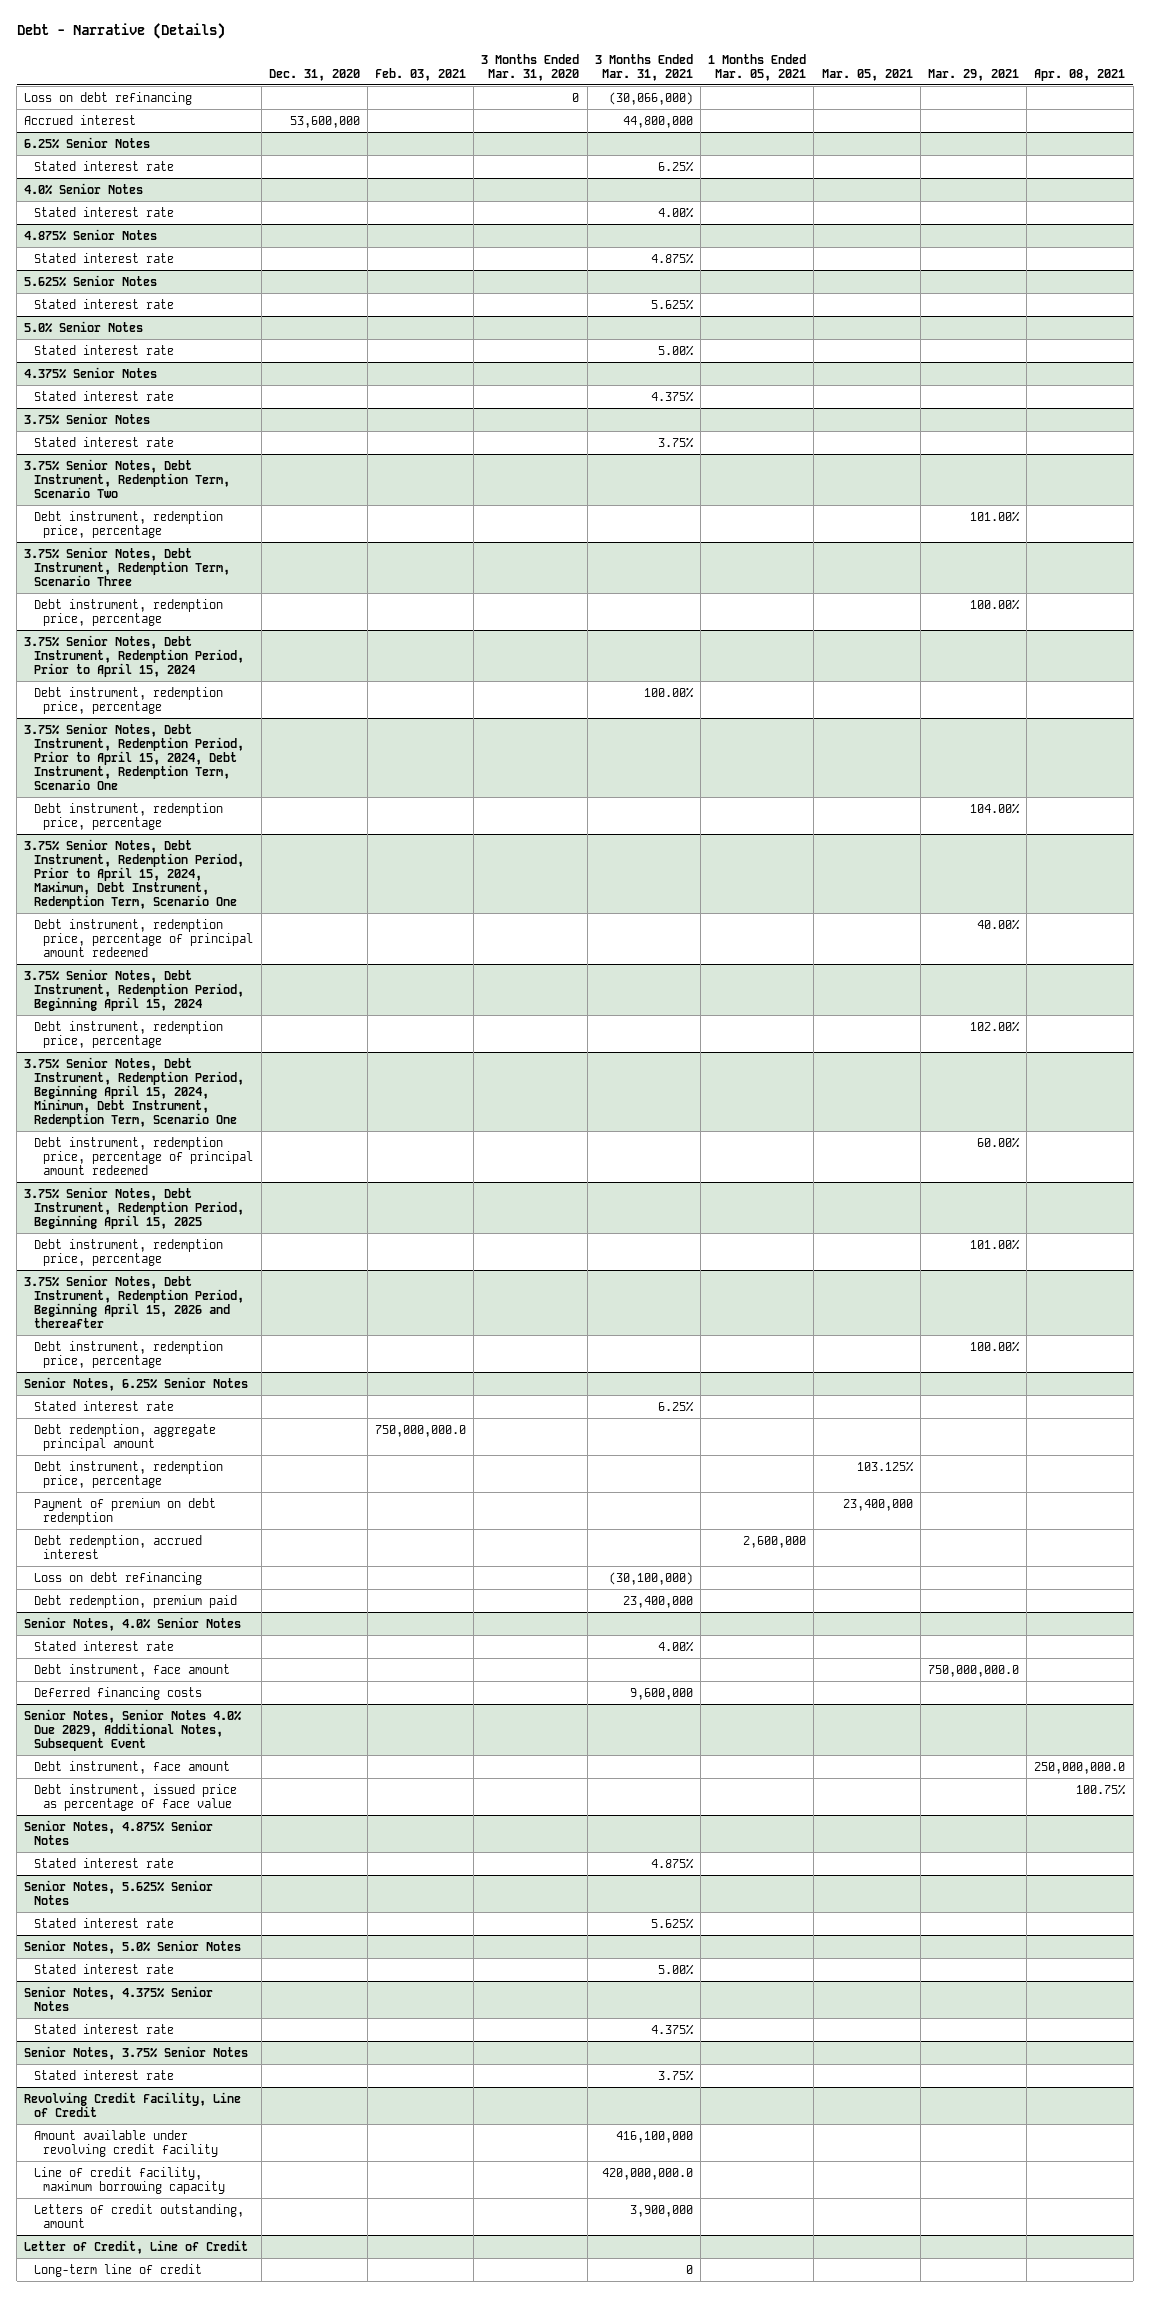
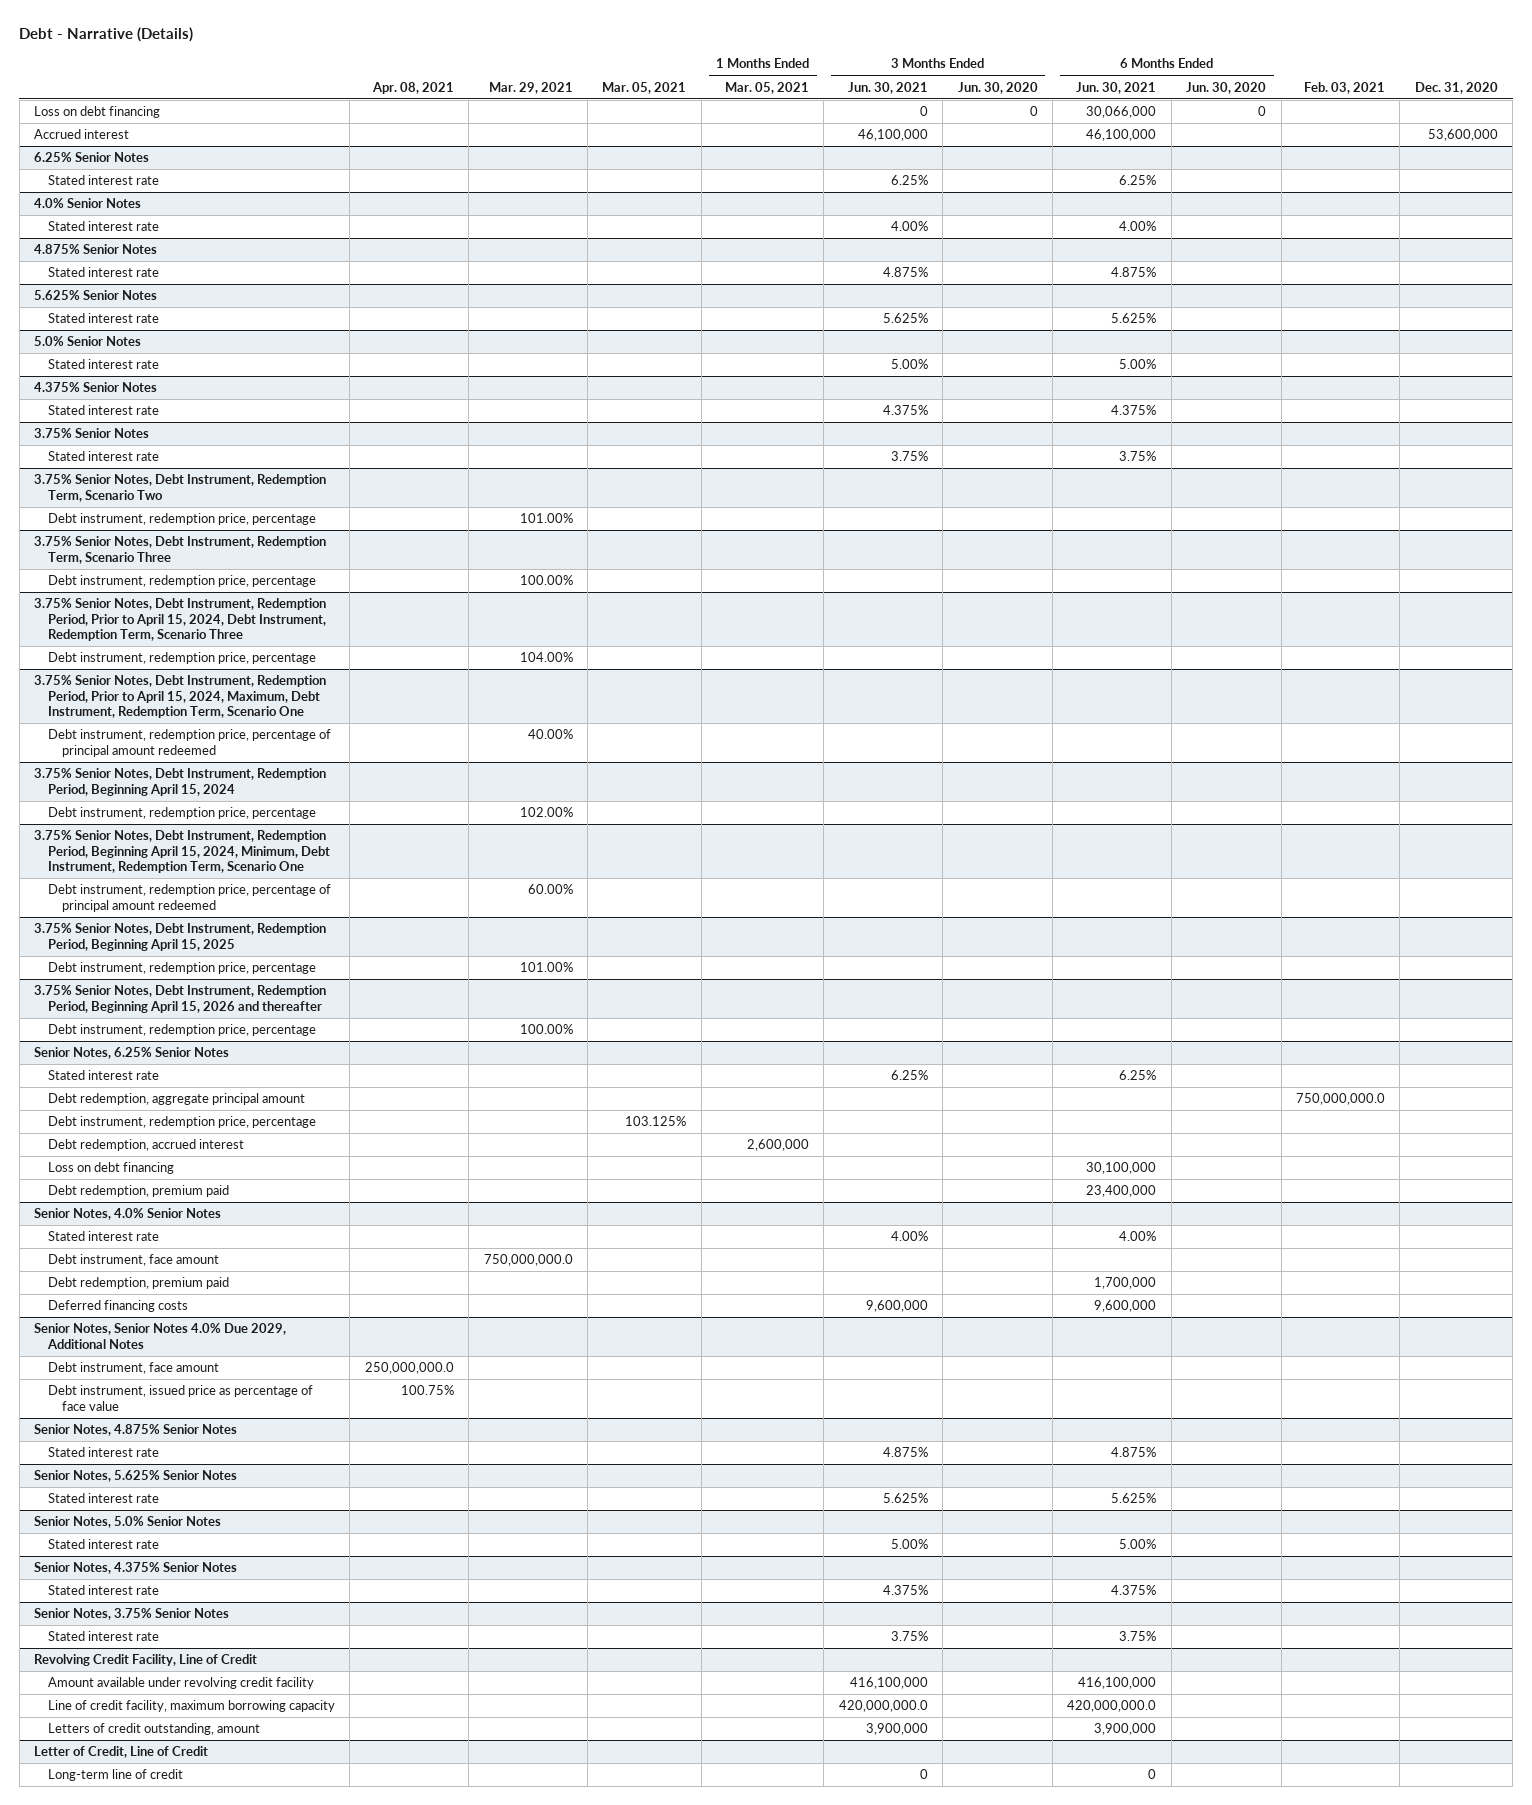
- | Dec. 31, 2020 | Feb. 03, 2021 | 3 Months Ended Mar. 31, 2020 | 3 Months Ended Mar. 31, 2021 | 1 Months Ended Mar. 05, 2021 | Mar. 05, 2021 | Mar. 29, 2021 | Apr. 08, 2021
+ | Apr. 08, 2021 | Mar. 29, 2021 | Mar. 05, 2021 | 1 Months Ended Mar. 05, 2021 | 3 Months Ended Jun. 30, 2021 | 3 Months Ended Jun. 30, 2020 | 6 Months Ended Jun. 30, 2021 | 6 Months Ended Jun. 30, 2020 | Feb. 03, 2021 | Dec. 31, 2020
- Loss on debt refinancing | | | 0 | (30,066,000) | | | |
+ Loss on debt financing | | | | | 0 | 0 | 30,066,000 | 0 | |
- 3.75% Senior Notes, Debt Instrument, Redemption Period, Prior to April 15, 2024
- Debt instrument, redemption price, percentage | | | | 100.00% | | | |
- 3.75% Senior Notes, Debt Instrument, Redemption Period, Prior to April 15, 2024, Debt Instrument, Redemption Term, Scenario One
+ 3.75% Senior Notes, Debt Instrument, Redemption Period, Prior to April 15, 2024, Debt Instrument, Redemption Term, Scenario Three
@ Senior Notes, 6.25% Senior Notes
- Payment of premium on debt redemption | | | | | | 23,400,000 | |
- Loss on debt refinancing | | | | (30,100,000) | | | |
+ Loss on debt financing | | | | | | | 30,100,000 | | |
@ Senior Notes, 4.0% Senior Notes
+ Debt redemption, premium paid | | | | | | | 1,700,000 | | |
- Senior Notes, Senior Notes 4.0% Due 2029, Additional Notes, Subsequent Event
+ Senior Notes, Senior Notes 4.0% Due 2029, Additional Notes

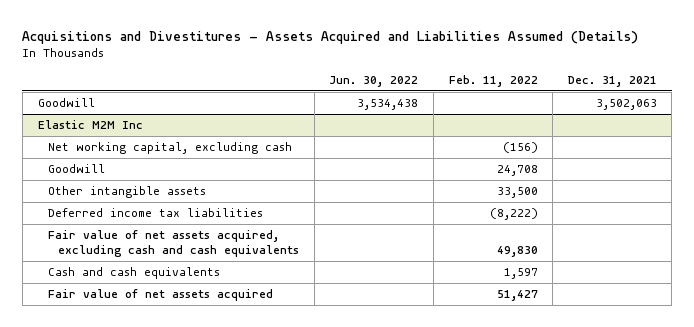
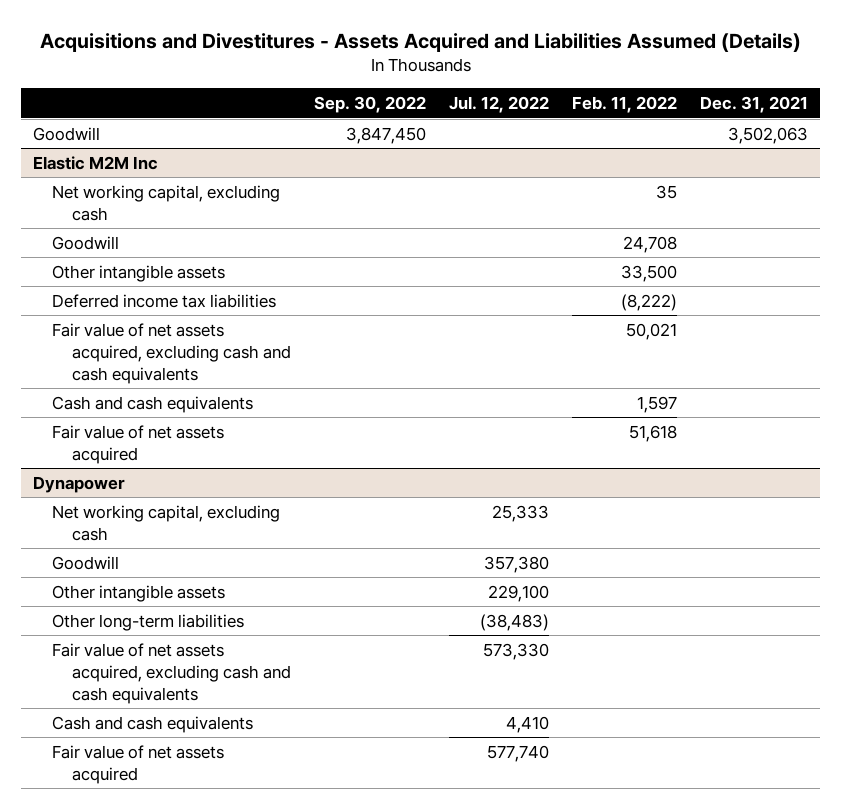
- | Jun. 30, 2022 | Feb. 11, 2022 | Dec. 31, 2021
+ | Sep. 30, 2022 | Jul. 12, 2022 | Feb. 11, 2022 | Dec. 31, 2021
@ Elastic M2M Inc
- Net working capital, excluding cash | | (156) |
+ Net working capital, excluding cash | | | 35 |
- Fair value of net assets acquired, excluding cash and cash equivalents | | 49,830 |
+ Fair value of net assets acquired, excluding cash and cash equivalents | | | 50,021 |
- Fair value of net assets acquired | | 51,427 |
+ Fair value of net assets acquired | | | 51,618 |
+ Dynapower
+ Net working capital, excluding cash | | 25,333 | |
+ Goodwill | | 357,380 | |
+ Other intangible assets | | 229,100 | |
+ Other long-term liabilities | | (38,483) | |
+ Fair value of net assets acquired, excluding cash and cash equivalents | | 573,330 | |
+ Cash and cash equivalents | | 4,410 | |
+ Fair value of net assets acquired | | 577,740 | |

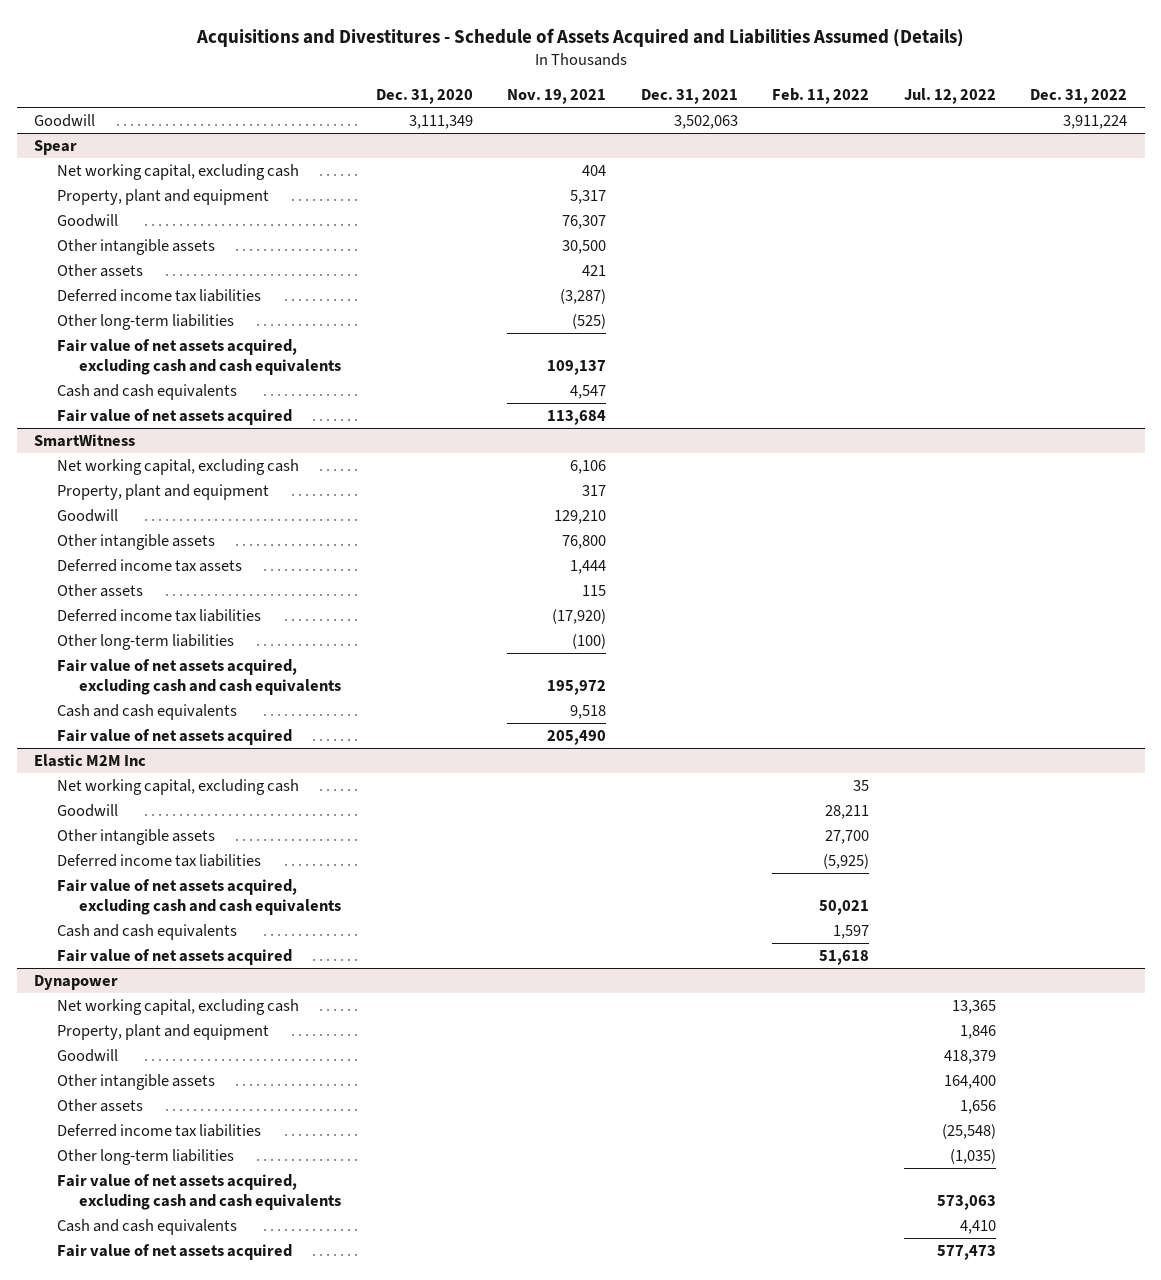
- Acquisitions and Divestitures - Assets Acquired and Liabilities Assumed (Details)
+ Acquisitions and Divestitures - Schedule of Assets Acquired and Liabilities Assumed (Details)
- | Sep. 30, 2022 | Jul. 12, 2022 | Feb. 11, 2022 | Dec. 31, 2021
+ | Dec. 31, 2020 | Nov. 19, 2021 | Dec. 31, 2021 | Feb. 11, 2022 | Jul. 12, 2022 | Dec. 31, 2022
+ Spear
+ Net working capital, excluding cash | | 404 | | | |
+ Property, plant and equipment | | 5,317 | | | |
+ Goodwill | | 76,307 | | | |
+ Other intangible assets | | 30,500 | | | |
+ Other assets | | 421 | | | |
+ Deferred income tax liabilities | | (3,287) | | | |
+ Other long-term liabilities | | (525) | | | |
+ Fair value of net assets acquired, excluding cash and cash equivalents | | 109,137 | | | |
+ Cash and cash equivalents | | 4,547 | | | |
+ Fair value of net assets acquired | | 113,684 | | | |
+ SmartWitness
+ Net working capital, excluding cash | | 6,106 | | | |
+ Property, plant and equipment | | 317 | | | |
+ Goodwill | | 129,210 | | | |
+ Other intangible assets | | 76,800 | | | |
+ Deferred income tax assets | | 1,444 | | | |
+ Other assets | | 115 | | | |
+ Deferred income tax liabilities | | (17,920) | | | |
+ Other long-term liabilities | | (100) | | | |
+ Fair value of net assets acquired, excluding cash and cash equivalents | | 195,972 | | | |
+ Cash and cash equivalents | | 9,518 | | | |
+ Fair value of net assets acquired | | 205,490 | | | |
@ Elastic M2M Inc
- Goodwill | | | 24,708 |
- Other intangible assets | | | 33,500 |
- Deferred income tax liabilities | | | (8,222) |
+ Goodwill | | | | 28,211 | |
+ Other intangible assets | | | | 27,700 | |
+ Deferred income tax liabilities | | | | (5,925) | |
@ Dynapower
- Net working capital, excluding cash | | 25,333 | |
- Goodwill | | 357,380 | |
- Other intangible assets | | 229,100 | |
- Other long-term liabilities | | (38,483) | |
- Fair value of net assets acquired, excluding cash and cash equivalents | | 573,330 | |
+ Net working capital, excluding cash | | | | | 13,365 |
+ Property, plant and equipment | | | | | 1,846 |
+ Goodwill | | | | | 418,379 |
+ Other intangible assets | | | | | 164,400 |
+ Other assets | | | | | 1,656 |
+ Deferred income tax liabilities | | | | | (25,548) |
+ Other long-term liabilities | | | | | (1,035) |
+ Fair value of net assets acquired, excluding cash and cash equivalents | | | | | 573,063 |
- Fair value of net assets acquired | | 577,740 | |
+ Fair value of net assets acquired | | | | | 577,473 |

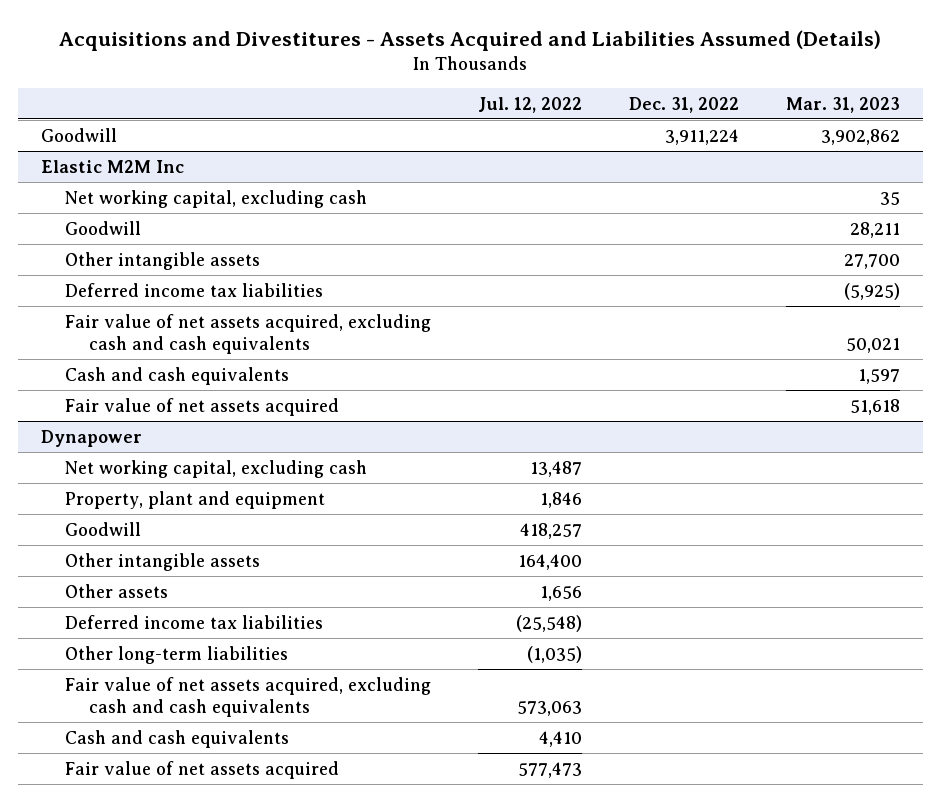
- Acquisitions and Divestitures - Schedule of Assets Acquired and Liabilities Assumed (Details)
+ Acquisitions and Divestitures - Assets Acquired and Liabilities Assumed (Details)
- | Dec. 31, 2020 | Nov. 19, 2021 | Dec. 31, 2021 | Feb. 11, 2022 | Jul. 12, 2022 | Dec. 31, 2022
+ | Jul. 12, 2022 | Dec. 31, 2022 | Mar. 31, 2023
- Spear
- Net working capital, excluding cash | | 404 | | | |
- Property, plant and equipment | | 5,317 | | | |
- Goodwill | | 76,307 | | | |
- Other intangible assets | | 30,500 | | | |
- Other assets | | 421 | | | |
- Deferred income tax liabilities | | (3,287) | | | |
- Other long-term liabilities | | (525) | | | |
- Fair value of net assets acquired, excluding cash and cash equivalents | | 109,137 | | | |
- Cash and cash equivalents | | 4,547 | | | |
- Fair value of net assets acquired | | 113,684 | | | |
- SmartWitness
- Net working capital, excluding cash | | 6,106 | | | |
- Property, plant and equipment | | 317 | | | |
- Goodwill | | 129,210 | | | |
- Other intangible assets | | 76,800 | | | |
- Deferred income tax assets | | 1,444 | | | |
- Other assets | | 115 | | | |
- Deferred income tax liabilities | | (17,920) | | | |
- Other long-term liabilities | | (100) | | | |
- Fair value of net assets acquired, excluding cash and cash equivalents | | 195,972 | | | |
- Cash and cash equivalents | | 9,518 | | | |
- Fair value of net assets acquired | | 205,490 | | | |
@ Dynapower
- Net working capital, excluding cash | | | | | 13,365 |
+ Net working capital, excluding cash | 13,487 | |
- Goodwill | | | | | 418,379 |
+ Goodwill | 418,257 | |

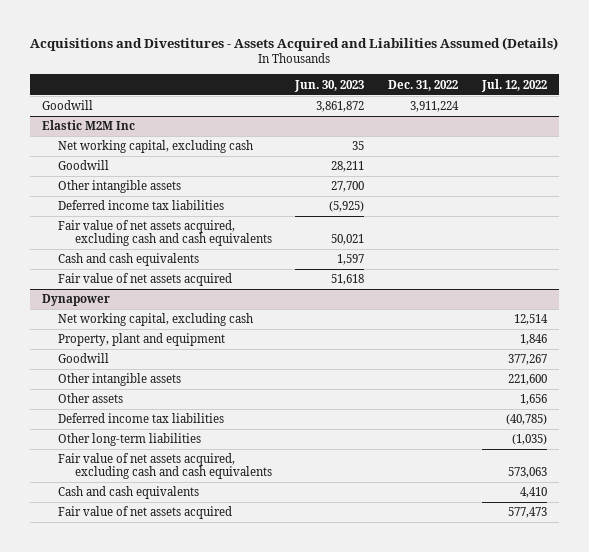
- | Jul. 12, 2022 | Dec. 31, 2022 | Mar. 31, 2023
+ | Jun. 30, 2023 | Dec. 31, 2022 | Jul. 12, 2022
@ Dynapower
- Net working capital, excluding cash | 13,487 | |
+ Net working capital, excluding cash | | | 12,514
- Goodwill | 418,257 | |
- Other intangible assets | 164,400 | |
+ Goodwill | | | 377,267
+ Other intangible assets | | | 221,600
- Deferred income tax liabilities | (25,548) | |
+ Deferred income tax liabilities | | | (40,785)

